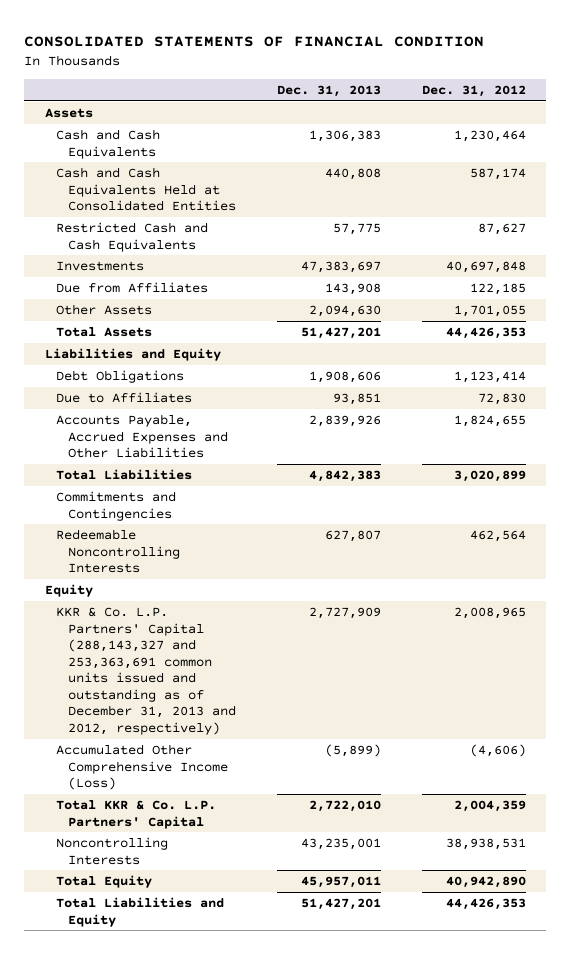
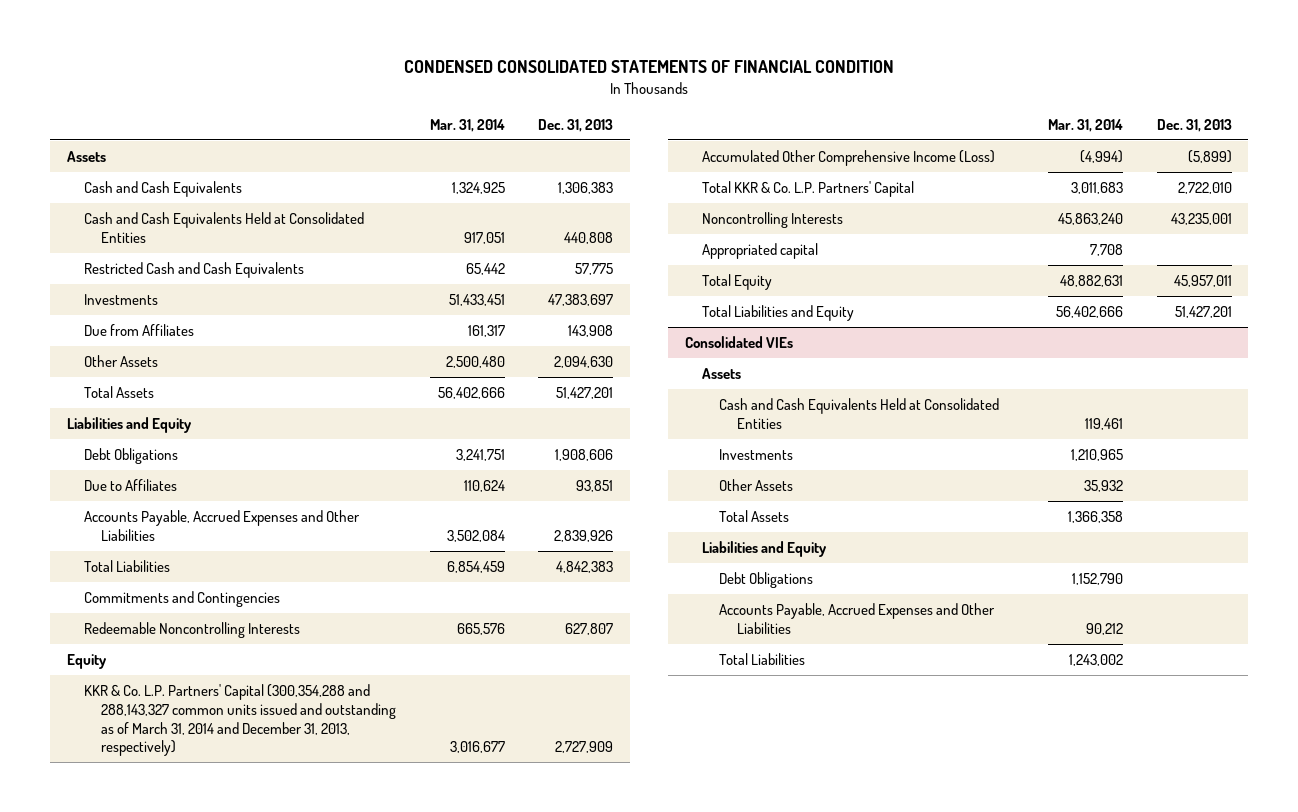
- CONSOLIDATED STATEMENTS OF FINANCIAL CONDITION
+ CONDENSED CONSOLIDATED STATEMENTS OF FINANCIAL CONDITION
- | Dec. 31, 2013 | Dec. 31, 2012
+ | Mar. 31, 2014 | Dec. 31, 2013
- KKR & Co. L.P. Partners' Capital (288,143,327 and 253,363,691 common units issued and outstanding as of December 31, 2013 and 2012, respectively) | 2,727,909 | 2,008,965
+ KKR & Co. L.P. Partners' Capital (300,354,288 and 288,143,327 common units issued and outstanding as of March 31, 2014 and December 31, 2013, respectively) | 3,016,677 | 2,727,909
+ Appropriated capital | 7,708 |
+ Consolidated VIEs
+ Assets
+ Cash and Cash Equivalents Held at Consolidated Entities | 119,461 |
+ Investments | 1,210,965 |
+ Other Assets | 35,932 |
+ Total Assets | 1,366,358 |
+ Liabilities and Equity
+ Debt Obligations | 1,152,790 |
+ Accounts Payable, Accrued Expenses and Other Liabilities | 90,212 |
+ Total Liabilities | 1,243,002 |

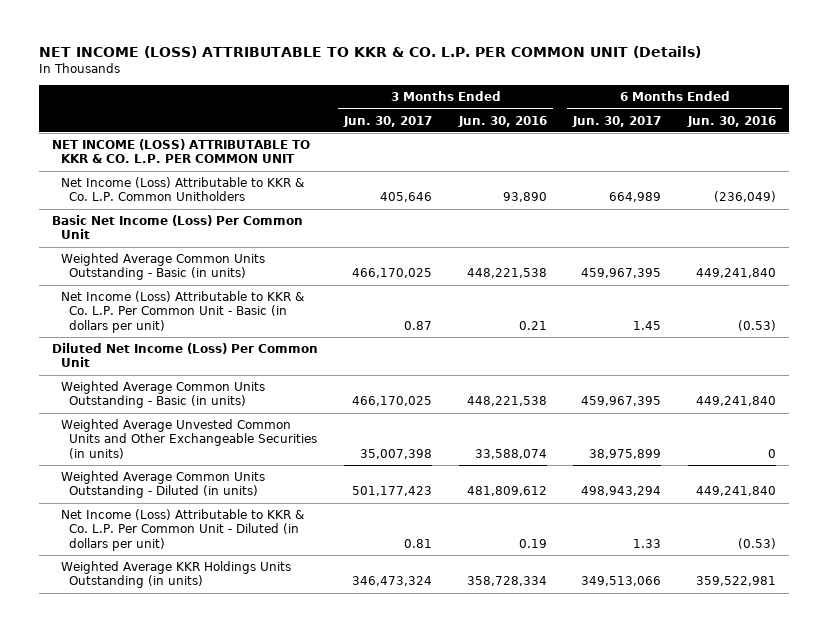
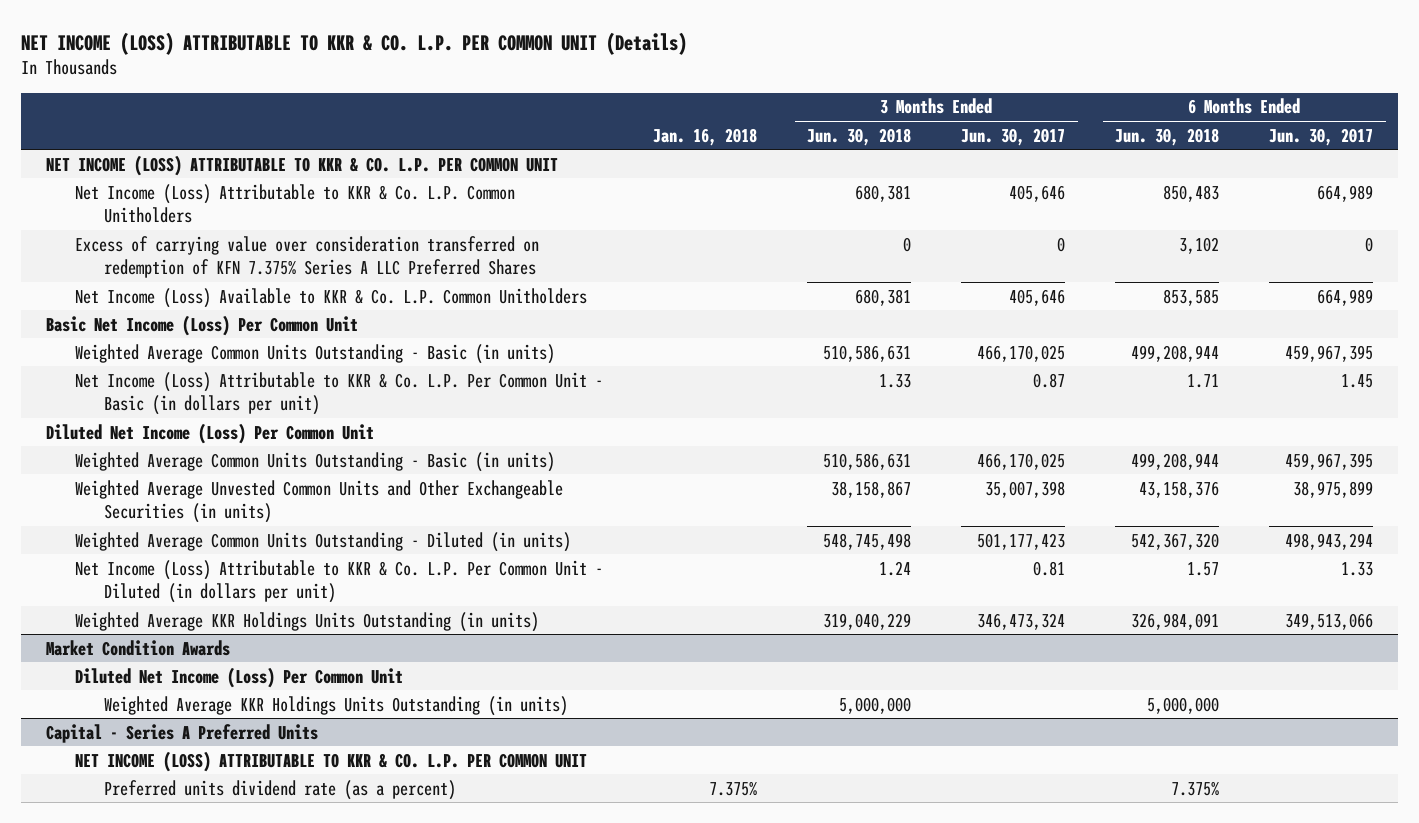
- | 3 Months Ended Jun. 30, 2017 | 3 Months Ended Jun. 30, 2016 | 6 Months Ended Jun. 30, 2017 | 6 Months Ended Jun. 30, 2016
+ | Jan. 16, 2018 | 3 Months Ended Jun. 30, 2018 | 3 Months Ended Jun. 30, 2017 | 6 Months Ended Jun. 30, 2018 | 6 Months Ended Jun. 30, 2017
+ Excess of carrying value over consideration transferred on redemption of KFN 7.375% Series A LLC Preferred Shares | | 0 | 0 | 3,102 | 0
+ Net Income (Loss) Available to KKR & Co. L.P. Common Unitholders | | 680,381 | 405,646 | 853,585 | 664,989
+ Market Condition Awards
+ Diluted Net Income (Loss) Per Common Unit
+ Weighted Average KKR Holdings Units Outstanding (in units) | | 5,000,000 | | 5,000,000 |
+ Capital - Series A Preferred Units
+ NET INCOME (LOSS) ATTRIBUTABLE TO KKR & CO. L.P. PER COMMON UNIT
+ Preferred units dividend rate (as a percent) | 7.375% | | | 7.375% |

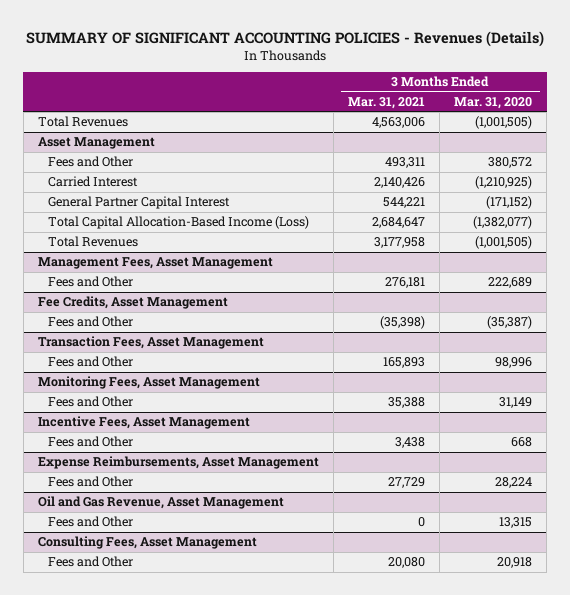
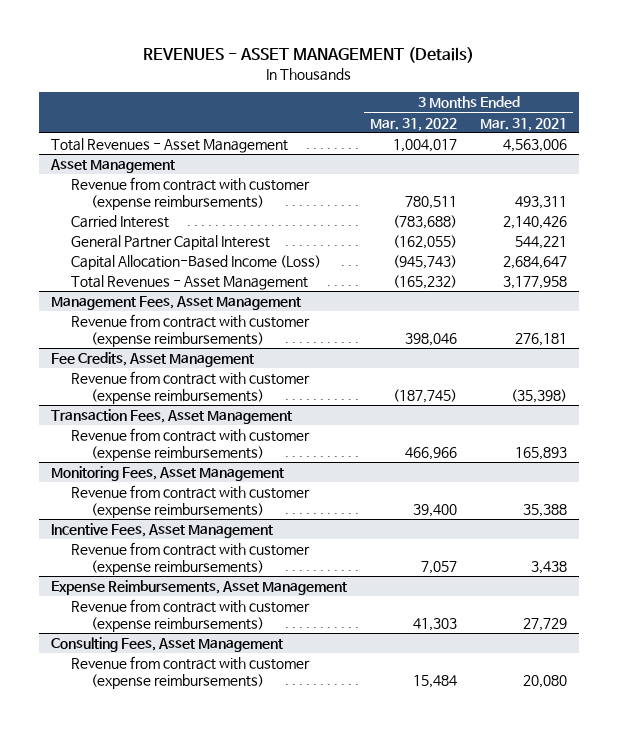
- SUMMARY OF SIGNIFICANT ACCOUNTING POLICIES - Revenues (Details)
+ REVENUES - ASSET MANAGEMENT (Details)
- | 3 Months Ended Mar. 31, 2021 | 3 Months Ended Mar. 31, 2020
+ | 3 Months Ended Mar. 31, 2022 | 3 Months Ended Mar. 31, 2021
- Total Revenues | 4,563,006 | (1,001,505)
+ Total Revenues - Asset Management | 1,004,017 | 4,563,006
@ Asset Management
- Fees and Other | 493,311 | 380,572
+ Revenue from contract with customer (expense reimbursements) | 780,511 | 493,311
- Total Capital Allocation-Based Income (Loss) | 2,684,647 | (1,382,077)
- Total Revenues | 3,177,958 | (1,001,505)
+ Capital Allocation-Based Income (Loss) | (945,743) | 2,684,647
+ Total Revenues - Asset Management | (165,232) | 3,177,958
@ Management Fees, Asset Management
- Fees and Other | 276,181 | 222,689
+ Revenue from contract with customer (expense reimbursements) | 398,046 | 276,181
@ Fee Credits, Asset Management
- Fees and Other | (35,398) | (35,387)
+ Revenue from contract with customer (expense reimbursements) | (187,745) | (35,398)
@ Transaction Fees, Asset Management
- Fees and Other | 165,893 | 98,996
+ Revenue from contract with customer (expense reimbursements) | 466,966 | 165,893
@ Monitoring Fees, Asset Management
- Fees and Other | 35,388 | 31,149
+ Revenue from contract with customer (expense reimbursements) | 39,400 | 35,388
@ Incentive Fees, Asset Management
- Fees and Other | 3,438 | 668
+ Revenue from contract with customer (expense reimbursements) | 7,057 | 3,438
@ Expense Reimbursements, Asset Management
- Fees and Other | 27,729 | 28,224
- Oil and Gas Revenue, Asset Management
- Fees and Other | 0 | 13,315
@ Expense Reimbursements, Asset Management
+ Revenue from contract with customer (expense reimbursements) | 41,303 | 27,729
@ Consulting Fees, Asset Management
- Fees and Other | 20,080 | 20,918
+ Revenue from contract with customer (expense reimbursements) | 15,484 | 20,080

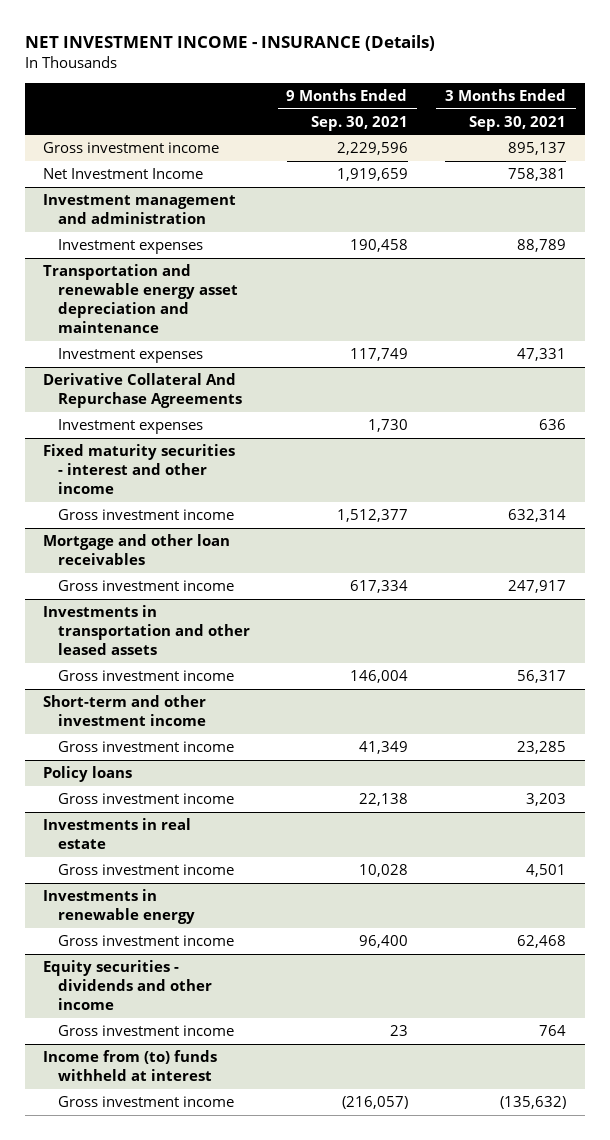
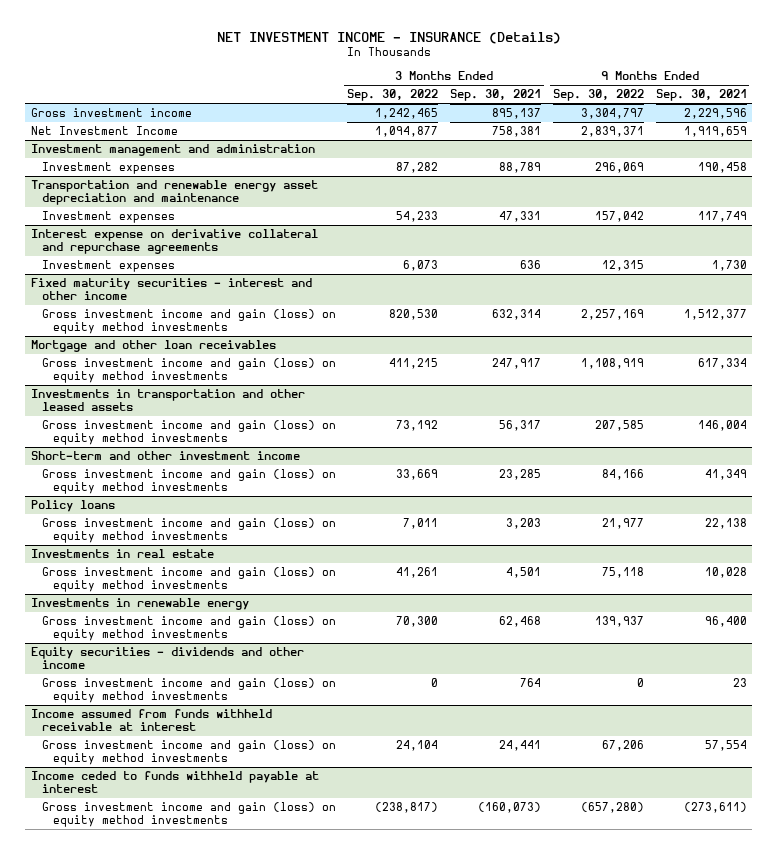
- | 9 Months Ended Sep. 30, 2021 | 3 Months Ended Sep. 30, 2021
+ | 3 Months Ended Sep. 30, 2022 | 3 Months Ended Sep. 30, 2021 | 9 Months Ended Sep. 30, 2022 | 9 Months Ended Sep. 30, 2021
- Derivative Collateral And Repurchase Agreements
+ Interest expense on derivative collateral and repurchase agreements
@ Fixed maturity securities - interest and other income
- Gross investment income | 1,512,377 | 632,314
+ Gross investment income and gain (loss) on equity method investments | 820,530 | 632,314 | 2,257,169 | 1,512,377
@ Mortgage and other loan receivables
- Gross investment income | 617,334 | 247,917
+ Gross investment income and gain (loss) on equity method investments | 411,215 | 247,917 | 1,108,919 | 617,334
@ Investments in transportation and other leased assets
- Gross investment income | 146,004 | 56,317
+ Gross investment income and gain (loss) on equity method investments | 73,192 | 56,317 | 207,585 | 146,004
@ Short-term and other investment income
- Gross investment income | 41,349 | 23,285
+ Gross investment income and gain (loss) on equity method investments | 33,669 | 23,285 | 84,166 | 41,349
@ Policy loans
- Gross investment income | 22,138 | 3,203
+ Gross investment income and gain (loss) on equity method investments | 7,011 | 3,203 | 21,977 | 22,138
@ Investments in real estate
- Gross investment income | 10,028 | 4,501
+ Gross investment income and gain (loss) on equity method investments | 41,261 | 4,501 | 75,118 | 10,028
@ Investments in renewable energy
- Gross investment income | 96,400 | 62,468
+ Gross investment income and gain (loss) on equity method investments | 70,300 | 62,468 | 139,937 | 96,400
@ Equity securities - dividends and other income
- Gross investment income | 23 | 764
- Income from (to) funds withheld at interest
- Gross investment income | (216,057) | (135,632)
@ Equity securities - dividends and other income
+ Gross investment income and gain (loss) on equity method investments | 0 | 764 | 0 | 23
+ Income assumed from funds withheld receivable at interest
+ Gross investment income and gain (loss) on equity method investments | 24,104 | 24,441 | 67,206 | 57,554
+ Income ceded to funds withheld payable at interest
+ Gross investment income and gain (loss) on equity method investments | (238,817) | (160,073) | (657,280) | (273,611)

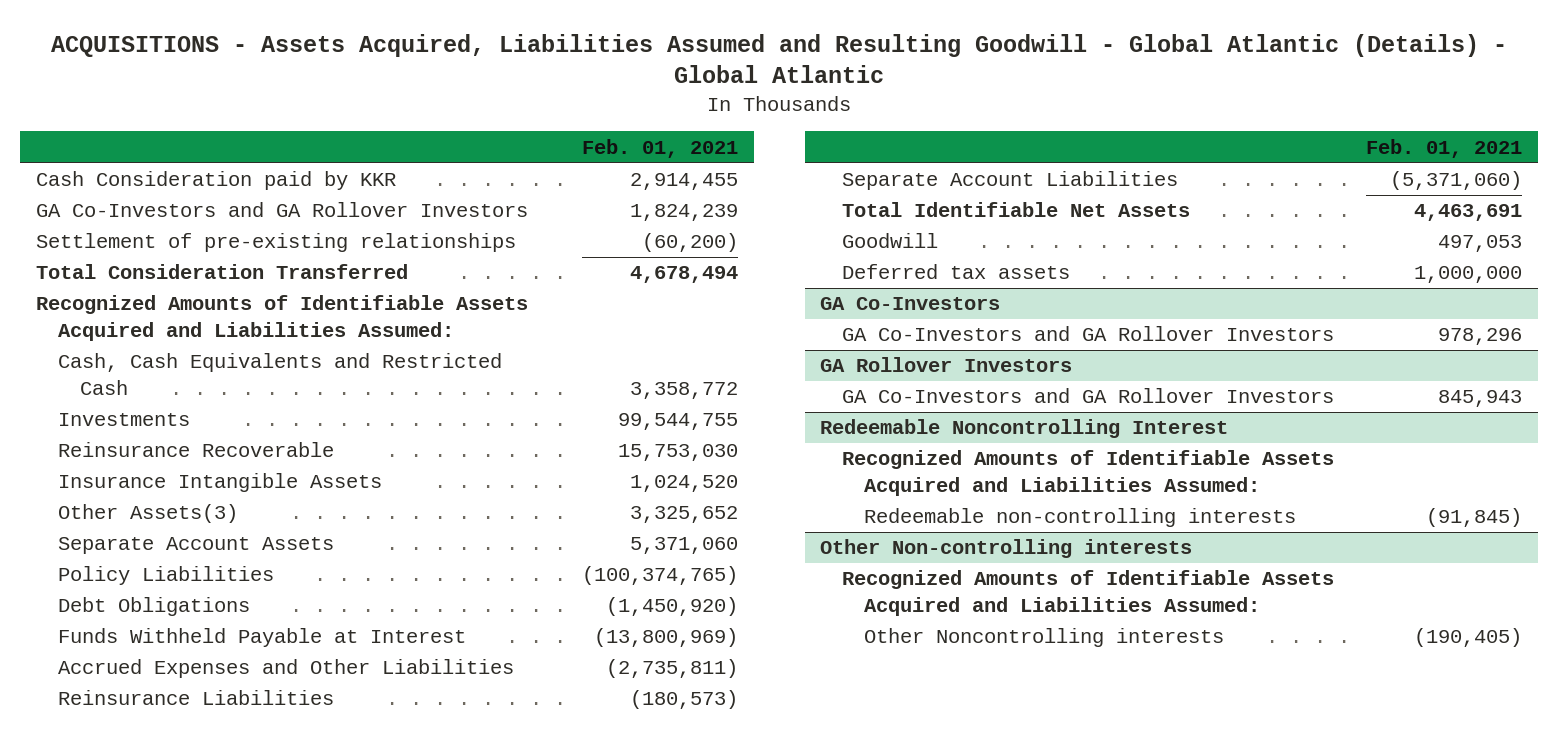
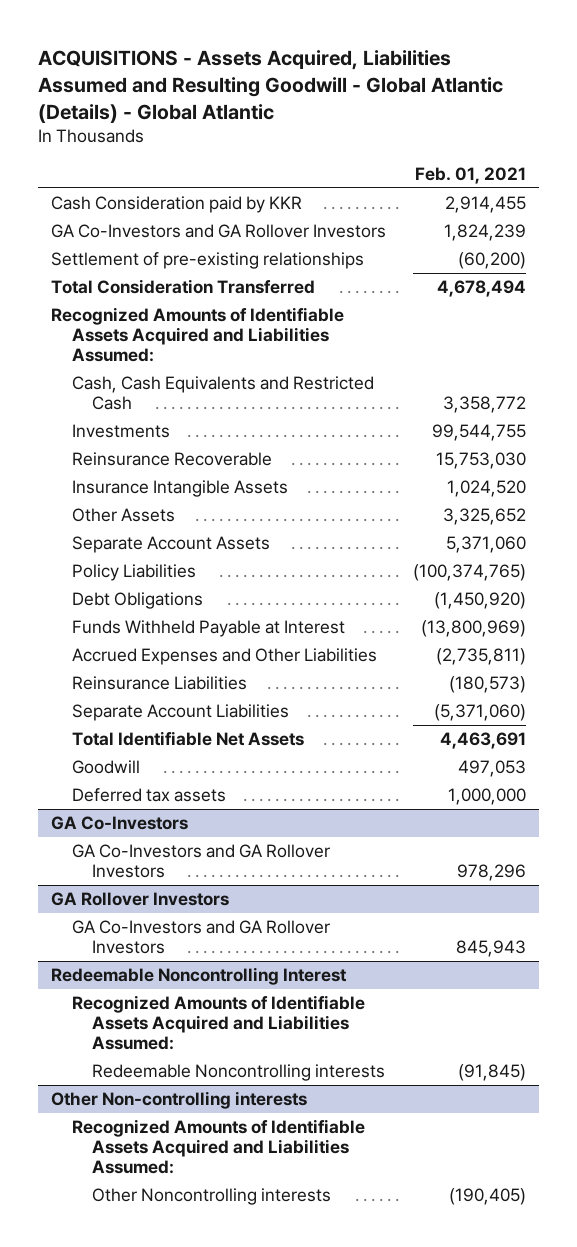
- Other Assets(3) | 3,325,652
+ Other Assets | 3,325,652
@ Redeemable Noncontrolling Interest
- Redeemable non-controlling interests | (91,845)
+ Redeemable Noncontrolling interests | (91,845)

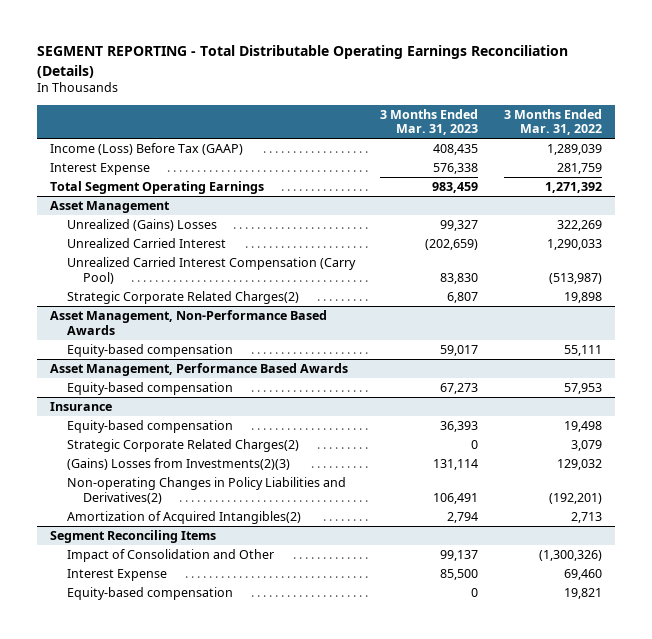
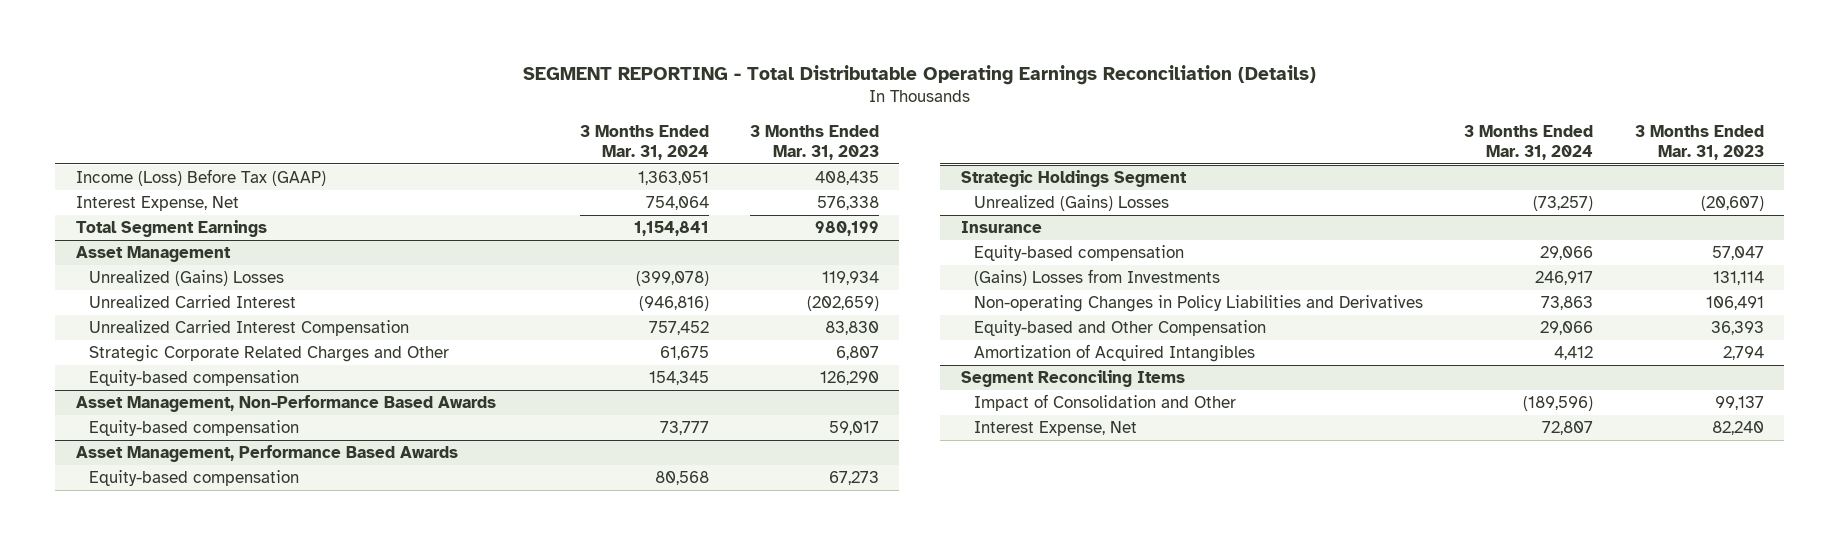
- | 3 Months Ended Mar. 31, 2023 | 3 Months Ended Mar. 31, 2022
+ | 3 Months Ended Mar. 31, 2024 | 3 Months Ended Mar. 31, 2023
- Interest Expense | 576,338 | 281,759
- Total Segment Operating Earnings | 983,459 | 1,271,392
+ Interest Expense, Net | 754,064 | 576,338
+ Total Segment Earnings | 1,154,841 | 980,199
@ Asset Management
- Unrealized (Gains) Losses | 99,327 | 322,269
+ Unrealized (Gains) Losses | (399,078) | 119,934
- Unrealized Carried Interest Compensation (Carry Pool) | 83,830 | (513,987)
- Strategic Corporate Related Charges(2) | 6,807 | 19,898
+ Unrealized Carried Interest Compensation | 757,452 | 83,830
+ Strategic Corporate Related Charges and Other | 61,675 | 6,807
+ Equity-based compensation | 154,345 | 126,290
+ Strategic Holdings Segment
+ Unrealized (Gains) Losses | (73,257) | (20,607)
@ Insurance
- Equity-based compensation | 36,393 | 19,498
- Strategic Corporate Related Charges(2) | 0 | 3,079
- (Gains) Losses from Investments(2)(3) | 131,114 | 129,032
- Non-operating Changes in Policy Liabilities and Derivatives(2) | 106,491 | (192,201)
- Amortization of Acquired Intangibles(2) | 2,794 | 2,713
+ Equity-based compensation | 29,066 | 57,047
+ (Gains) Losses from Investments | 246,917 | 131,114
+ Non-operating Changes in Policy Liabilities and Derivatives | 73,863 | 106,491
+ Equity-based and Other Compensation | 29,066 | 36,393
+ Amortization of Acquired Intangibles | 4,412 | 2,794
@ Segment Reconciling Items
- Interest Expense | 85,500 | 69,460
- Equity-based compensation | 0 | 19,821
+ Interest Expense, Net | 72,807 | 82,240

